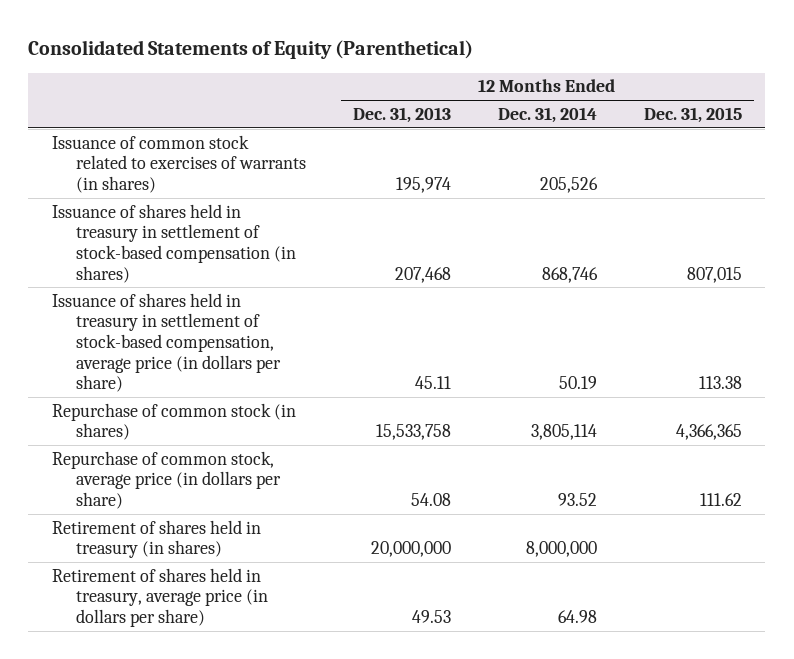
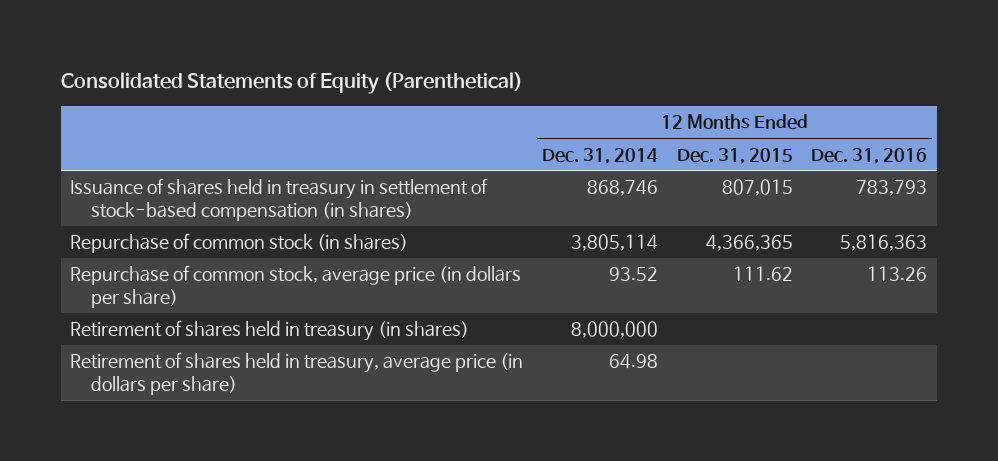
- | 12 Months Ended Dec. 31, 2013 | 12 Months Ended Dec. 31, 2014 | 12 Months Ended Dec. 31, 2015
+ | 12 Months Ended Dec. 31, 2014 | 12 Months Ended Dec. 31, 2015 | 12 Months Ended Dec. 31, 2016
- Issuance of common stock related to exercises of warrants (in shares) | 195,974 | 205,526 |
- Issuance of shares held in treasury in settlement of stock-based compensation, average price (in dollars per share) | 45.11 | 50.19 | 113.38

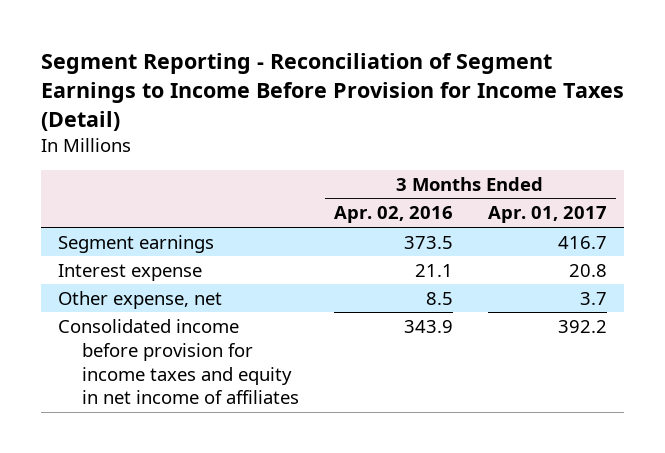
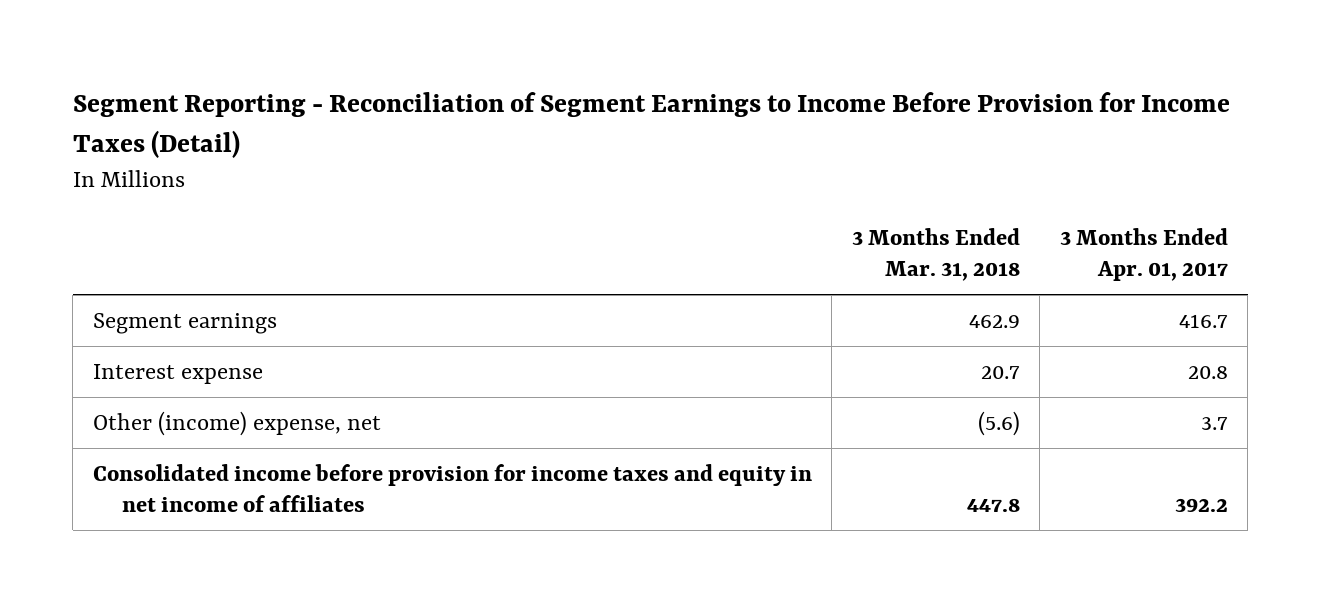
- | 3 Months Ended Apr. 02, 2016 | 3 Months Ended Apr. 01, 2017
+ | 3 Months Ended Mar. 31, 2018 | 3 Months Ended Apr. 01, 2017
- Other expense, net | 8.5 | 3.7
+ Other (income) expense, net | (5.6) | 3.7

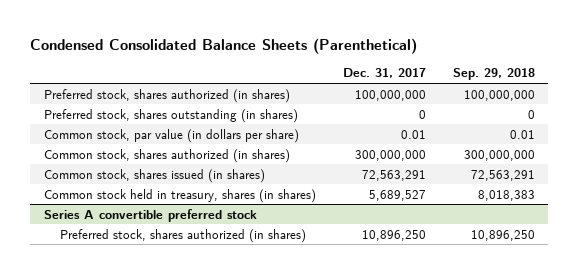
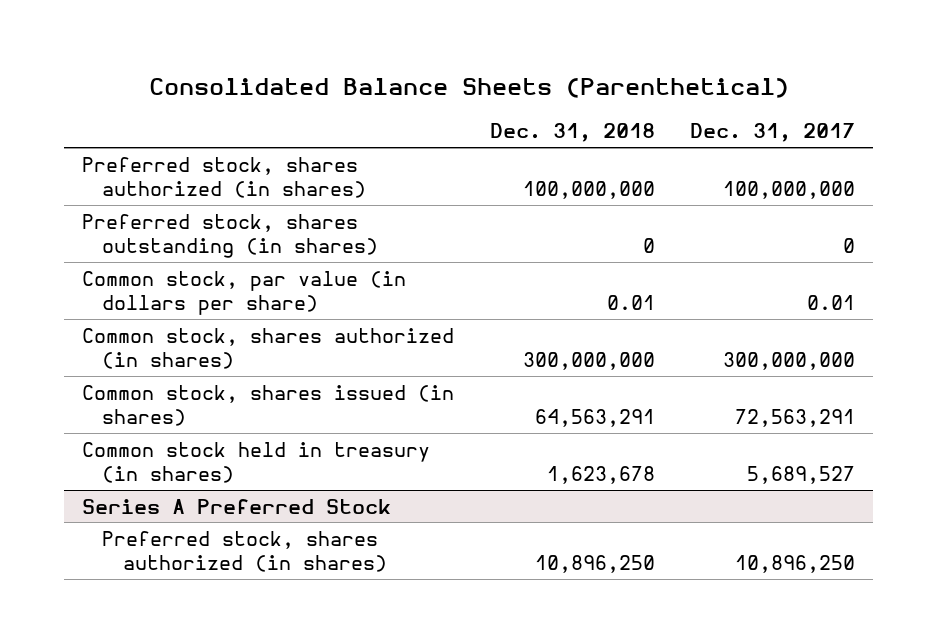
- Condensed Consolidated Balance Sheets (Parenthetical)
+ Consolidated Balance Sheets (Parenthetical)
- | Dec. 31, 2017 | Sep. 29, 2018
+ | Dec. 31, 2018 | Dec. 31, 2017
- Common stock held in treasury, shares (in shares) | 5,689,527 | 8,018,383
- Series A convertible preferred stock
+ Common stock held in treasury (in shares) | 1,623,678 | 5,689,527
+ Series A Preferred Stock

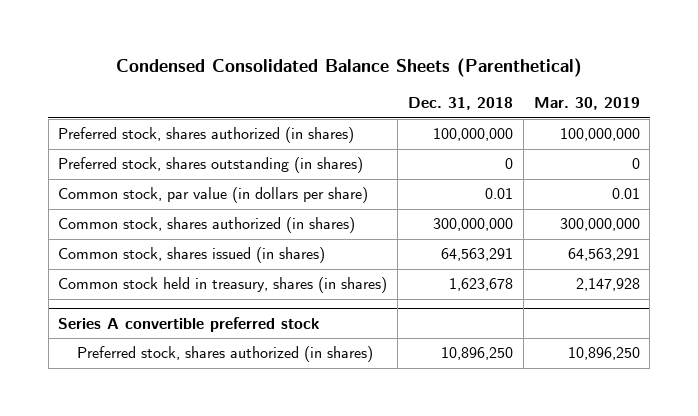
- Consolidated Balance Sheets (Parenthetical)
+ Condensed Consolidated Balance Sheets (Parenthetical)
- | Dec. 31, 2018 | Dec. 31, 2017
+ | Dec. 31, 2018 | Mar. 30, 2019
- Common stock held in treasury (in shares) | 1,623,678 | 5,689,527
- Series A Preferred Stock
+ Common stock held in treasury, shares (in shares) | 1,623,678 | 2,147,928
+ Series A convertible preferred stock

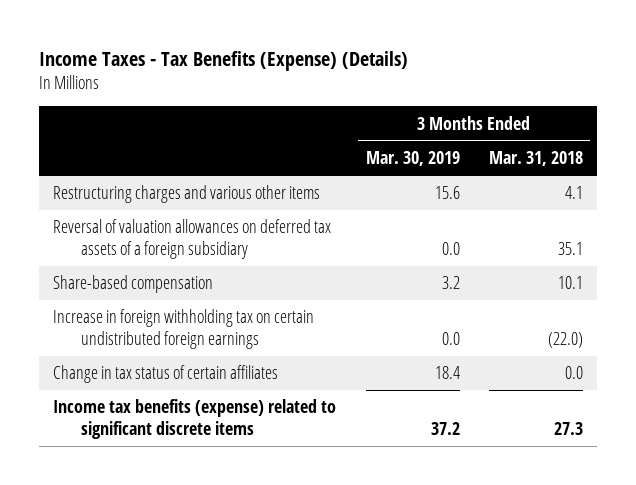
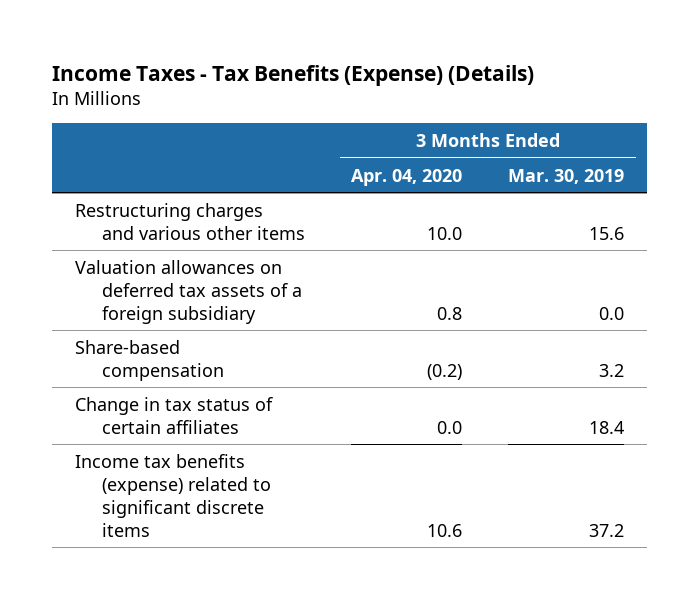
- | 3 Months Ended Mar. 30, 2019 | 3 Months Ended Mar. 31, 2018
+ | 3 Months Ended Apr. 04, 2020 | 3 Months Ended Mar. 30, 2019
- Reversal of valuation allowances on deferred tax assets of a foreign subsidiary | 0.0 | 35.1
+ Valuation allowances on deferred tax assets of a foreign subsidiary | 0.8 | 0.0
- Increase in foreign withholding tax on certain undistributed foreign earnings | 0.0 | (22.0)

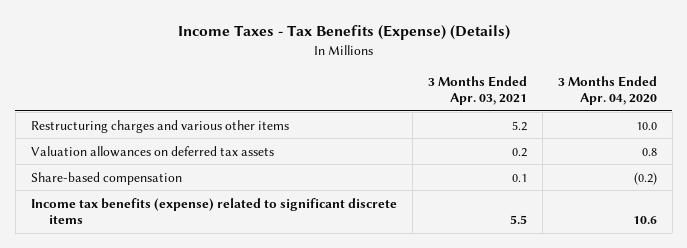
- | 3 Months Ended Apr. 04, 2020 | 3 Months Ended Mar. 30, 2019
+ | 3 Months Ended Apr. 03, 2021 | 3 Months Ended Apr. 04, 2020
- Valuation allowances on deferred tax assets of a foreign subsidiary | 0.8 | 0.0
+ Valuation allowances on deferred tax assets | 0.2 | 0.8
- Change in tax status of certain affiliates | 0.0 | 18.4

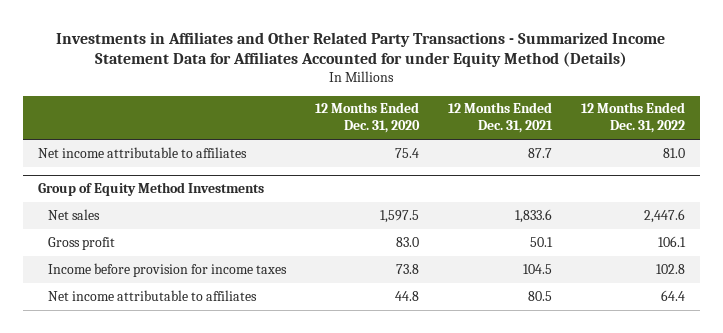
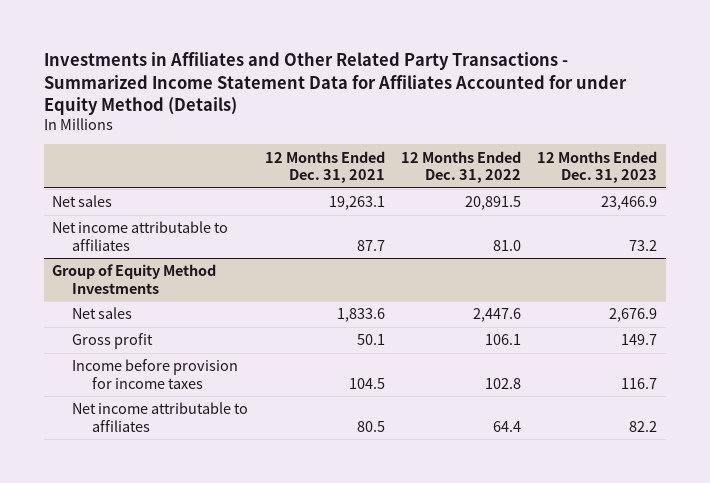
- | 12 Months Ended Dec. 31, 2020 | 12 Months Ended Dec. 31, 2021 | 12 Months Ended Dec. 31, 2022
+ | 12 Months Ended Dec. 31, 2021 | 12 Months Ended Dec. 31, 2022 | 12 Months Ended Dec. 31, 2023
+ Net sales | 19,263.1 | 20,891.5 | 23,466.9

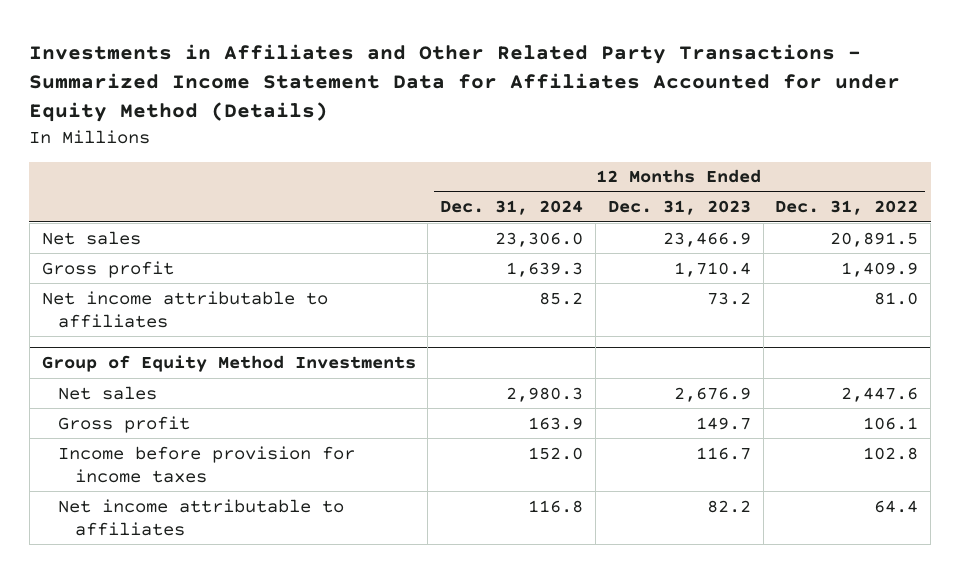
- | 12 Months Ended Dec. 31, 2021 | 12 Months Ended Dec. 31, 2022 | 12 Months Ended Dec. 31, 2023
+ | 12 Months Ended Dec. 31, 2024 | 12 Months Ended Dec. 31, 2023 | 12 Months Ended Dec. 31, 2022
+ Gross profit | 1,639.3 | 1,710.4 | 1,409.9

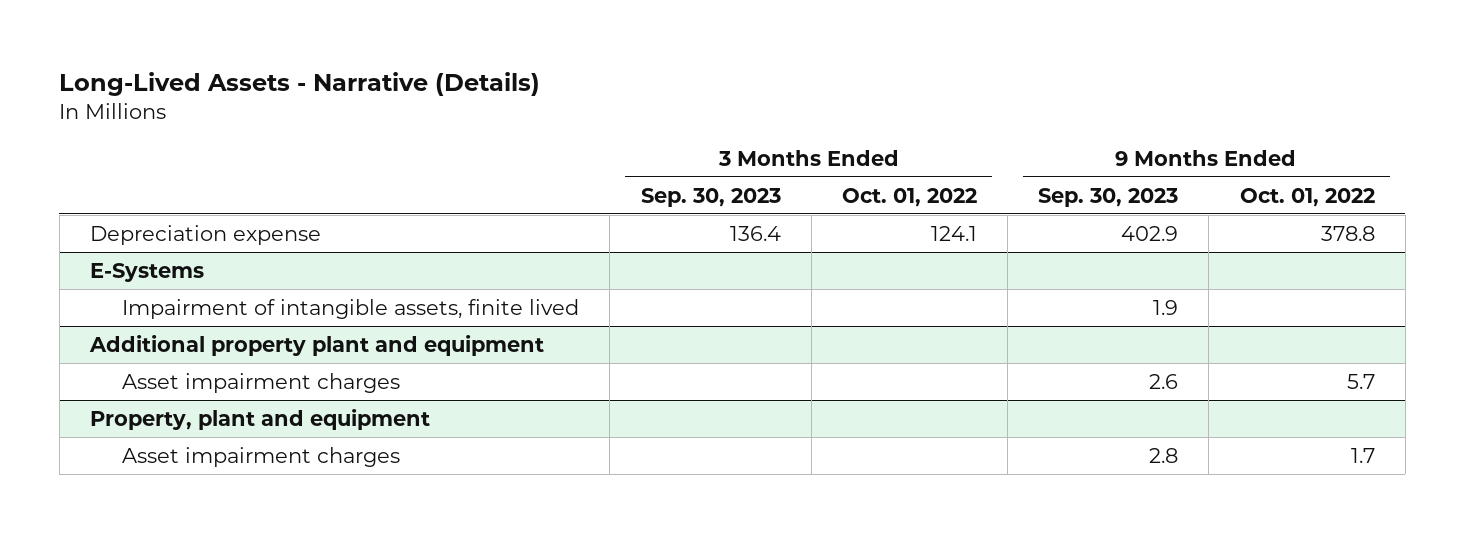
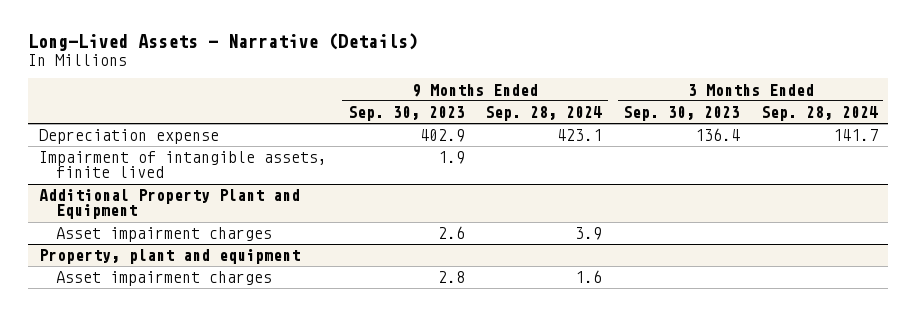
- | 3 Months Ended Sep. 30, 2023 | 3 Months Ended Oct. 01, 2022 | 9 Months Ended Sep. 30, 2023 | 9 Months Ended Oct. 01, 2022
+ | 9 Months Ended Sep. 30, 2023 | 9 Months Ended Sep. 28, 2024 | 3 Months Ended Sep. 30, 2023 | 3 Months Ended Sep. 28, 2024
- E-Systems
- Additional property plant and equipment
+ Additional Property Plant and Equipment

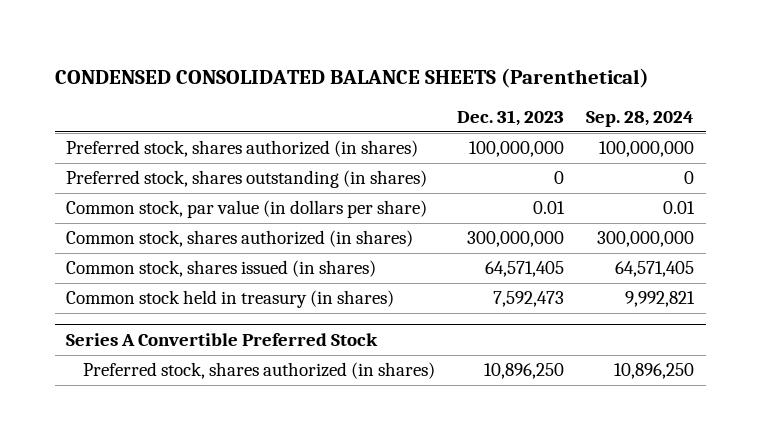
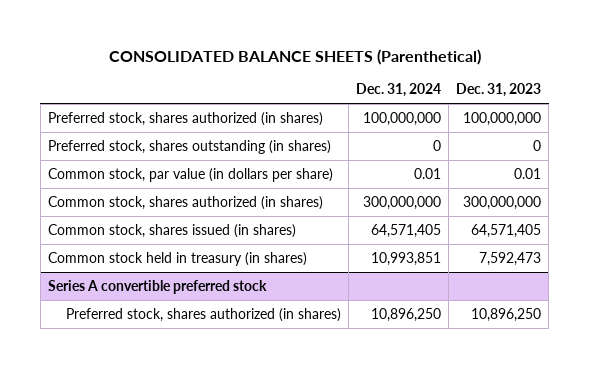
- CONDENSED CONSOLIDATED BALANCE SHEETS (Parenthetical)
+ CONSOLIDATED BALANCE SHEETS (Parenthetical)
- | Dec. 31, 2023 | Sep. 28, 2024
+ | Dec. 31, 2024 | Dec. 31, 2023
- Series A Convertible Preferred Stock
+ Series A convertible preferred stock

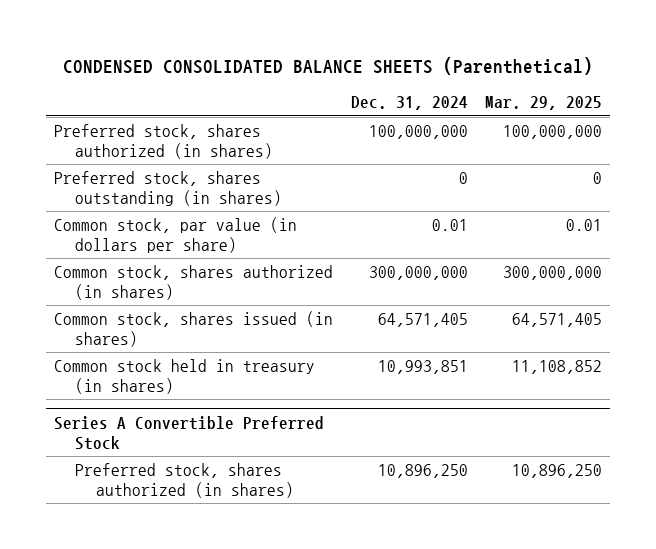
- CONSOLIDATED BALANCE SHEETS (Parenthetical)
+ CONDENSED CONSOLIDATED BALANCE SHEETS (Parenthetical)
- | Dec. 31, 2024 | Dec. 31, 2023
+ | Dec. 31, 2024 | Mar. 29, 2025
- Series A convertible preferred stock
+ Series A Convertible Preferred Stock

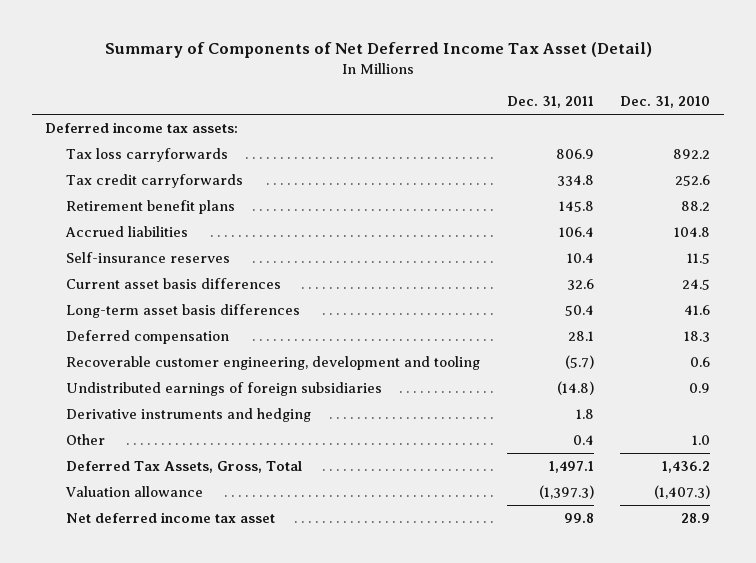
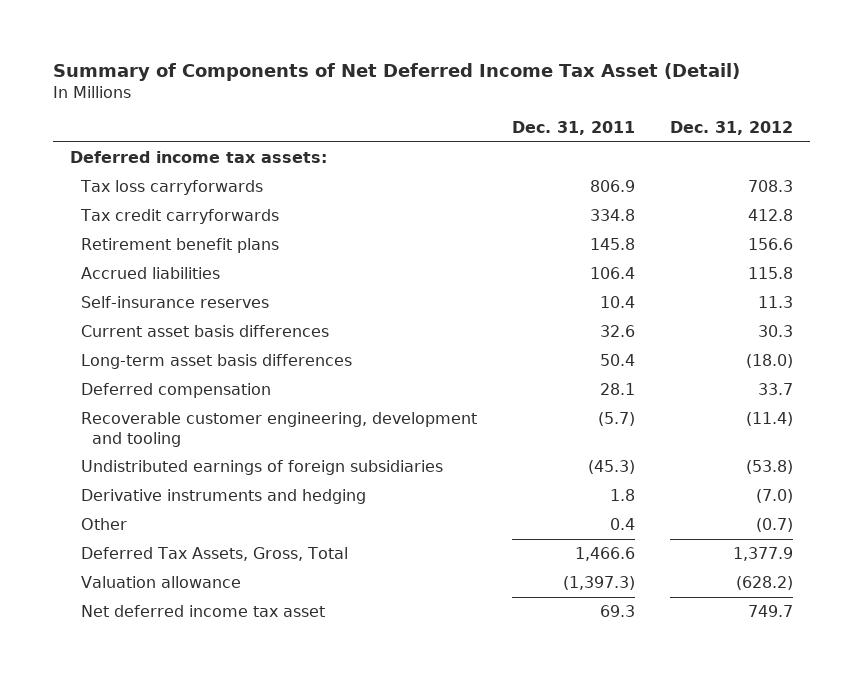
- | Dec. 31, 2011 | Dec. 31, 2010
+ | Dec. 31, 2011 | Dec. 31, 2012
- Undistributed earnings of foreign subsidiaries | (14.8) | 0.9
+ Undistributed earnings of foreign subsidiaries | (45.3) | (53.8)
- Deferred Tax Assets, Gross, Total | 1,497.1 | 1,436.2
+ Deferred Tax Assets, Gross, Total | 1,466.6 | 1,377.9
- Net deferred income tax asset | 99.8 | 28.9
+ Net deferred income tax asset | 69.3 | 749.7

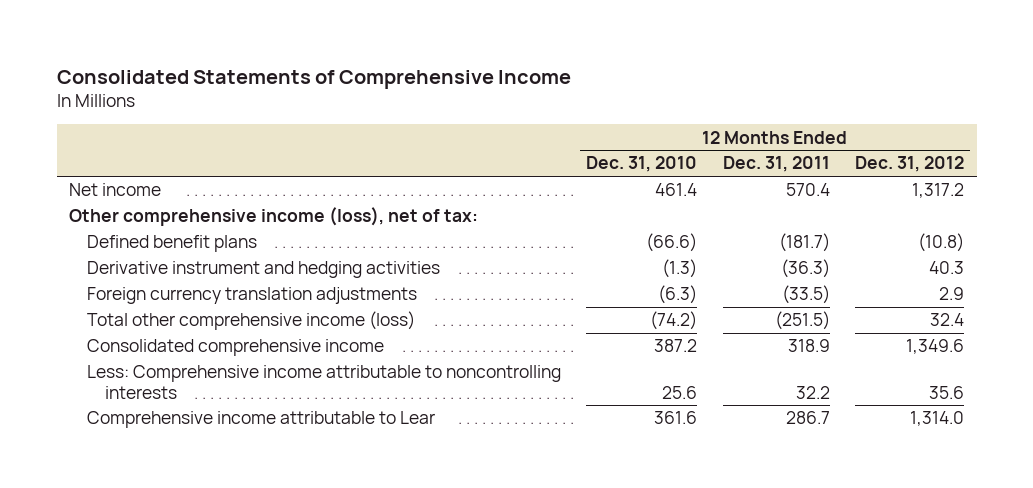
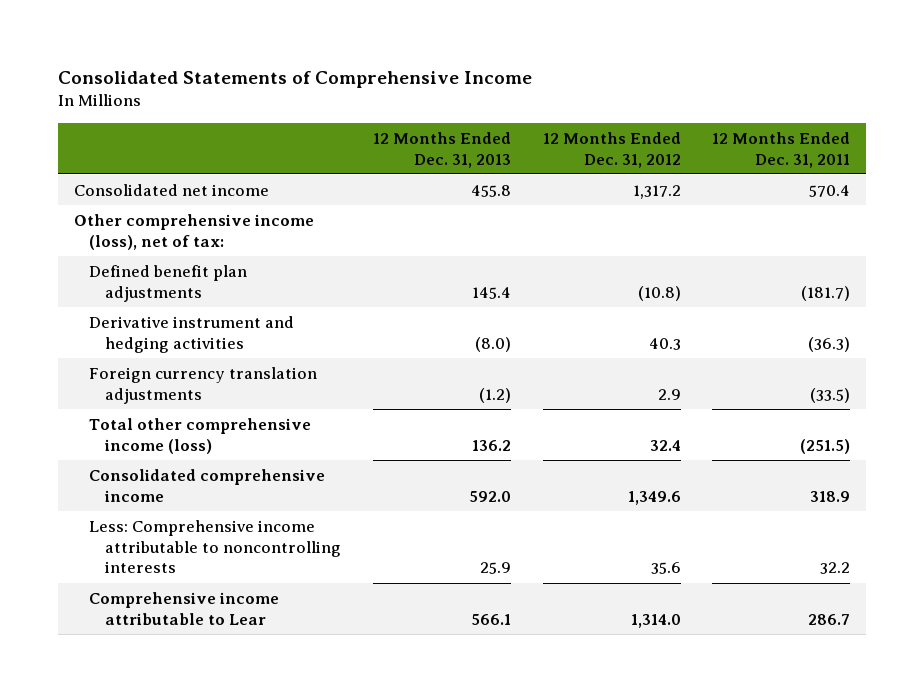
- | 12 Months Ended Dec. 31, 2010 | 12 Months Ended Dec. 31, 2011 | 12 Months Ended Dec. 31, 2012
+ | 12 Months Ended Dec. 31, 2013 | 12 Months Ended Dec. 31, 2012 | 12 Months Ended Dec. 31, 2011
- Net income | 461.4 | 570.4 | 1,317.2
+ Consolidated net income | 455.8 | 1,317.2 | 570.4
- Defined benefit plans | (66.6) | (181.7) | (10.8)
+ Defined benefit plan adjustments | 145.4 | (10.8) | (181.7)

